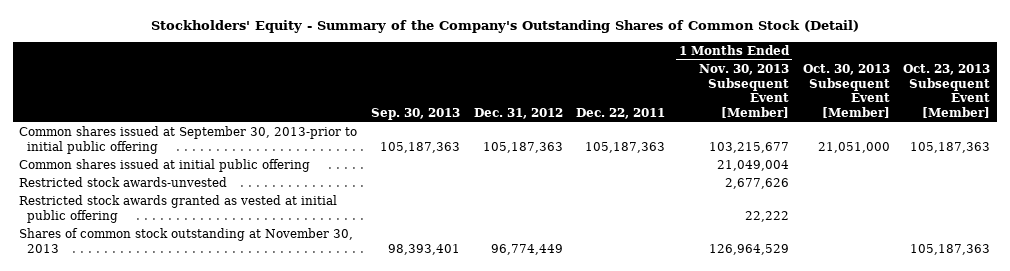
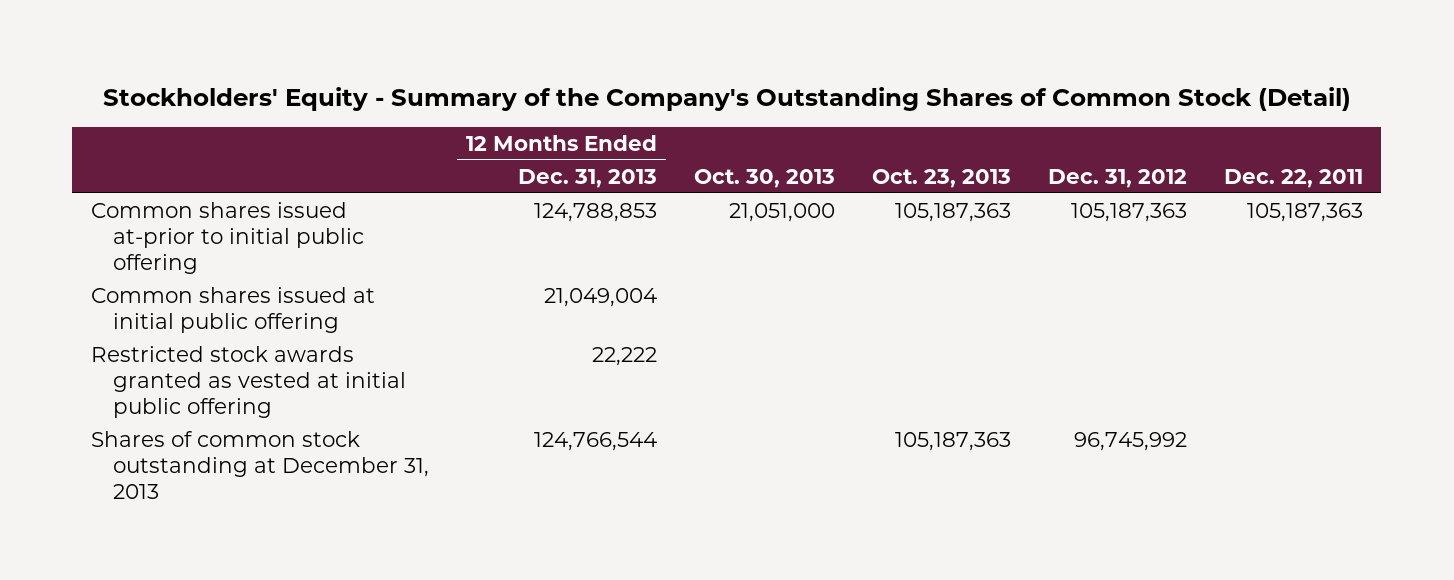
- | Sep. 30, 2013 | Dec. 31, 2012 | Dec. 22, 2011 | 1 Months Ended Nov. 30, 2013 Subsequent Event [Member] | Oct. 30, 2013 Subsequent Event [Member] | Oct. 23, 2013 Subsequent Event [Member]
+ | 12 Months Ended Dec. 31, 2013 | Oct. 30, 2013 | Oct. 23, 2013 | Dec. 31, 2012 | Dec. 22, 2011
- Common shares issued at September 30, 2013-prior to initial public offering | 105,187,363 | 105,187,363 | 105,187,363 | 103,215,677 | 21,051,000 | 105,187,363
+ Common shares issued at-prior to initial public offering | 124,788,853 | 21,051,000 | 105,187,363 | 105,187,363 | 105,187,363
- Restricted stock awards-unvested | | | | 2,677,626 | |
- Shares of common stock outstanding at November 30, 2013 | 98,393,401 | 96,774,449 | | 126,964,529 | | 105,187,363
+ Shares of common stock outstanding at December 31, 2013 | 124,766,544 | | 105,187,363 | 96,745,992 |

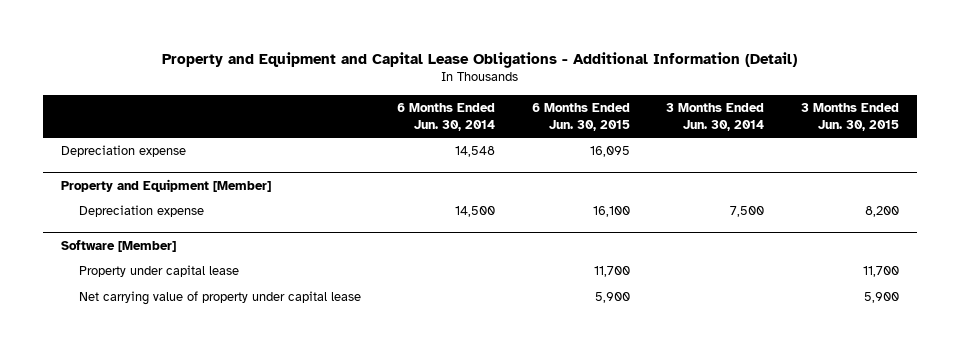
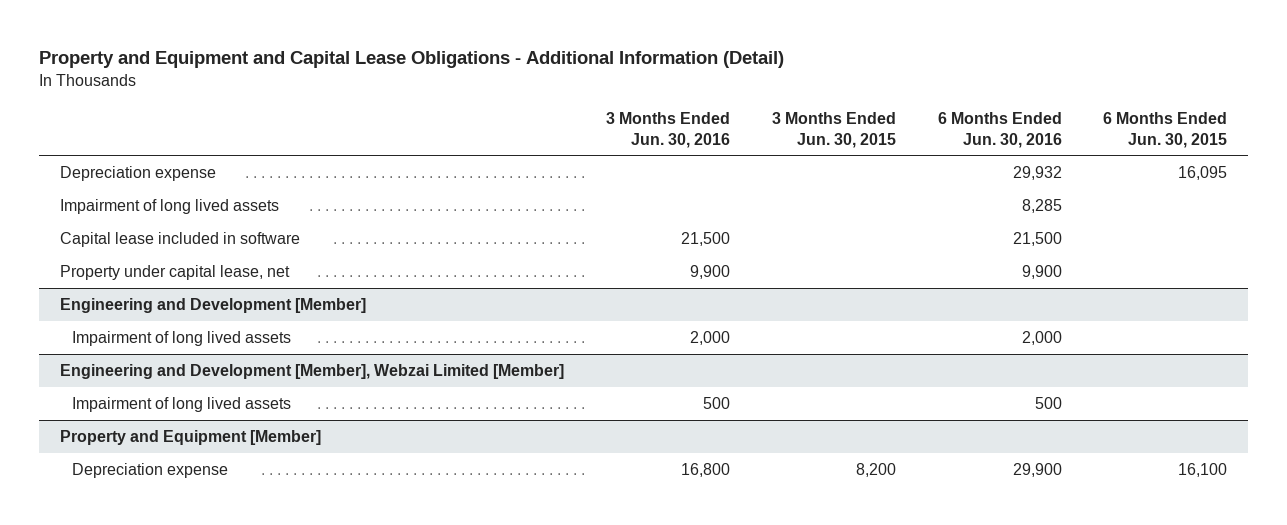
- | 6 Months Ended Jun. 30, 2014 | 6 Months Ended Jun. 30, 2015 | 3 Months Ended Jun. 30, 2014 | 3 Months Ended Jun. 30, 2015
+ | 3 Months Ended Jun. 30, 2016 | 3 Months Ended Jun. 30, 2015 | 6 Months Ended Jun. 30, 2016 | 6 Months Ended Jun. 30, 2015
+ Impairment of long lived assets | | | 8,285 |
+ Capital lease included in software | 21,500 | | 21,500 |
+ Property under capital lease, net | 9,900 | | 9,900 |
+ Engineering and Development [Member]
+ Impairment of long lived assets | 2,000 | | 2,000 |
+ Engineering and Development [Member], Webzai Limited [Member]
+ Impairment of long lived assets | 500 | | 500 |
- Software [Member]
- Property under capital lease | | 11,700 | | 11,700
- Net carrying value of property under capital lease | | 5,900 | | 5,900

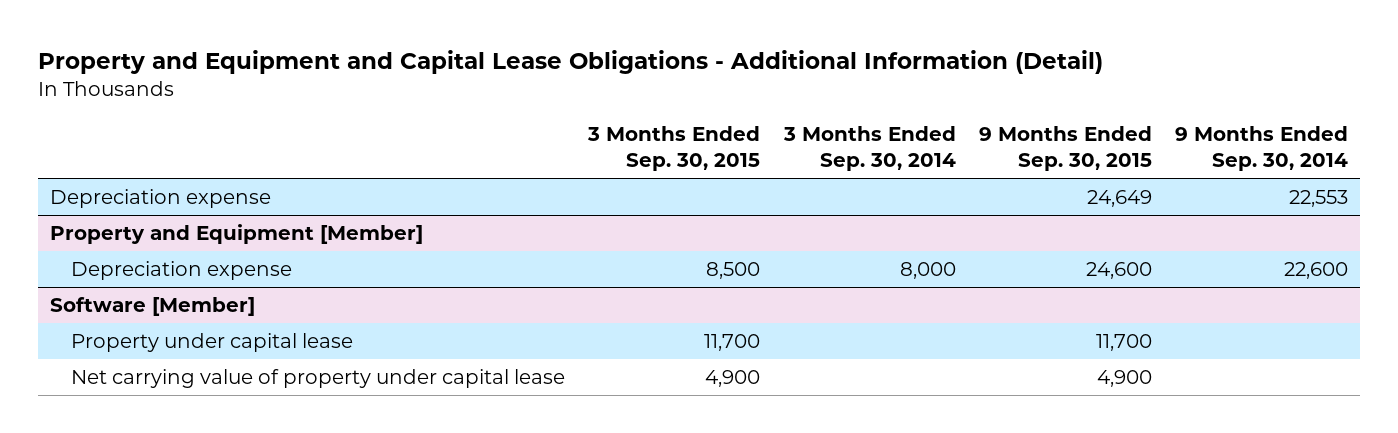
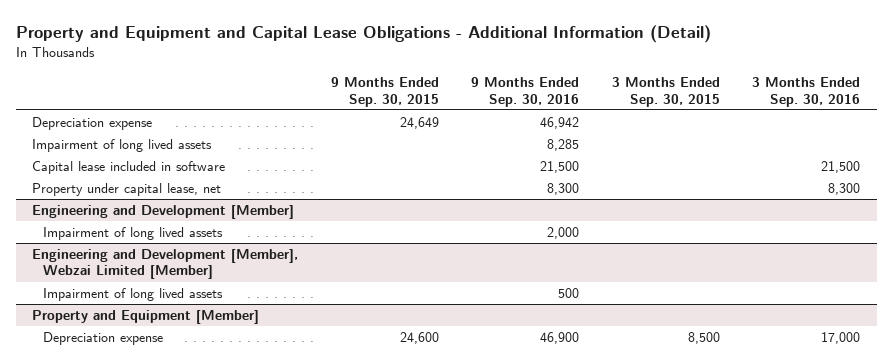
- | 3 Months Ended Sep. 30, 2015 | 3 Months Ended Sep. 30, 2014 | 9 Months Ended Sep. 30, 2015 | 9 Months Ended Sep. 30, 2014
+ | 9 Months Ended Sep. 30, 2015 | 9 Months Ended Sep. 30, 2016 | 3 Months Ended Sep. 30, 2015 | 3 Months Ended Sep. 30, 2016
+ Impairment of long lived assets | | 8,285 | |
+ Capital lease included in software | | 21,500 | | 21,500
+ Property under capital lease, net | | 8,300 | | 8,300
+ Engineering and Development [Member]
+ Impairment of long lived assets | | 2,000 | |
+ Engineering and Development [Member], Webzai Limited [Member]
+ Impairment of long lived assets | | 500 | |
- Software [Member]
- Property under capital lease | 11,700 | | 11,700 |
- Net carrying value of property under capital lease | 4,900 | | 4,900 |

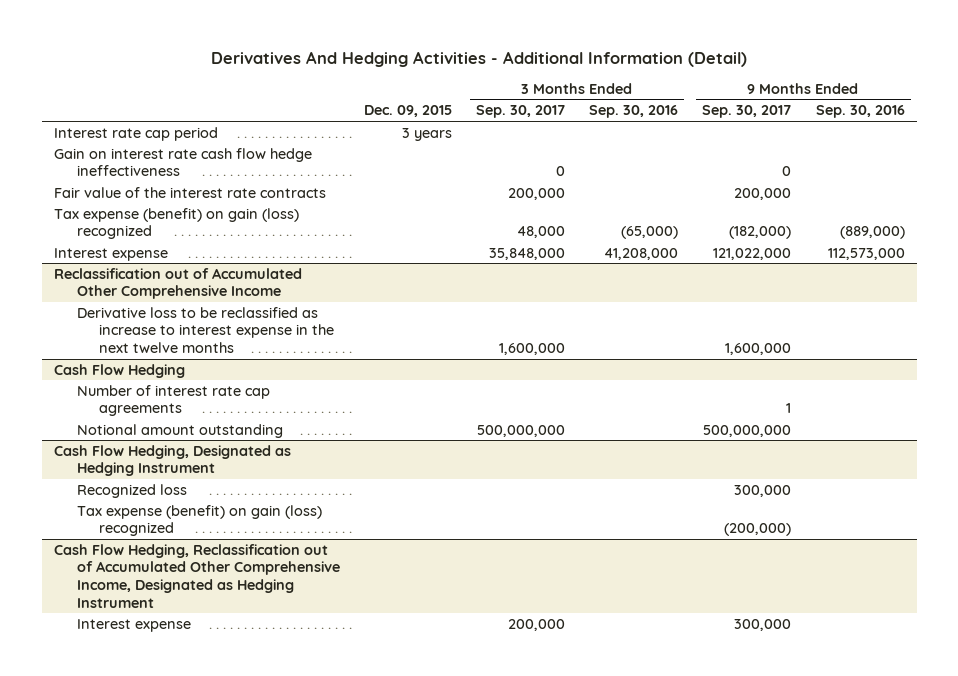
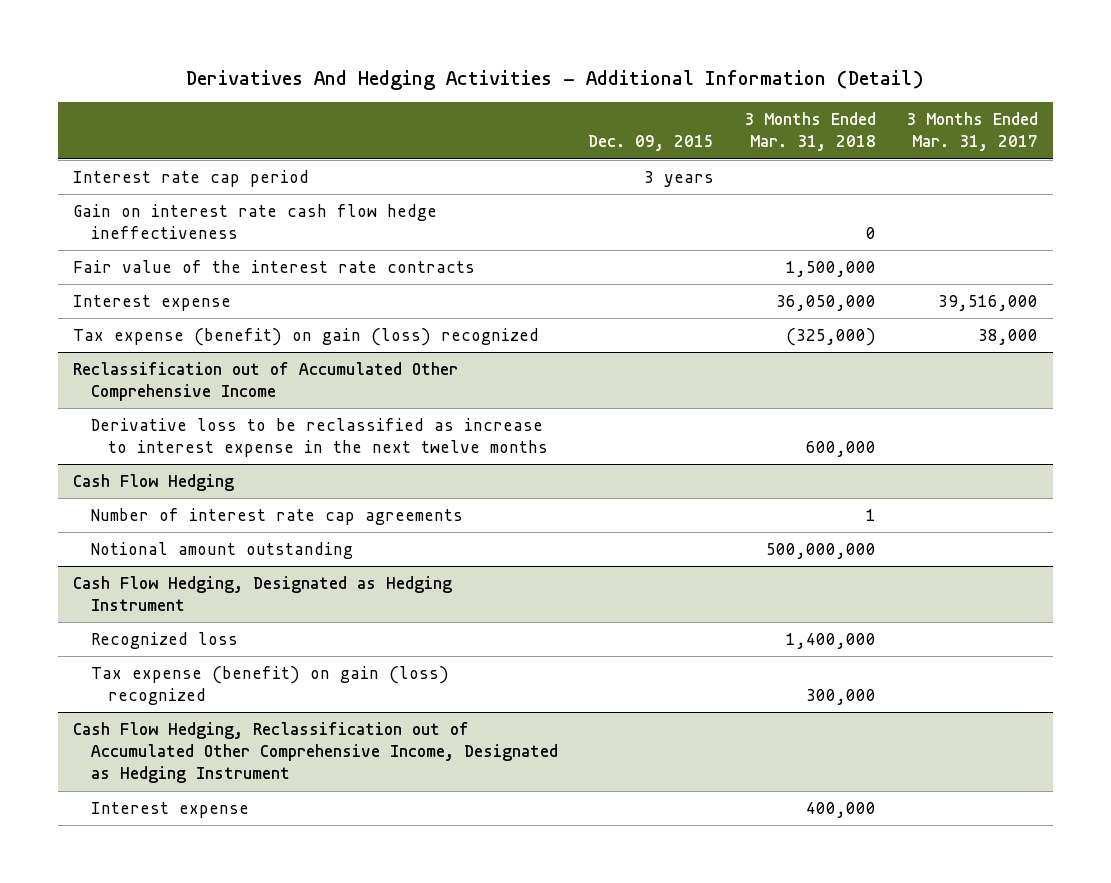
- | Dec. 09, 2015 | 3 Months Ended Sep. 30, 2017 | 3 Months Ended Sep. 30, 2016 | 9 Months Ended Sep. 30, 2017 | 9 Months Ended Sep. 30, 2016
+ | Dec. 09, 2015 | 3 Months Ended Mar. 31, 2018 | 3 Months Ended Mar. 31, 2017
moved down: Tax expense (benefit) on gain (loss) recognized | | (325,000) | 38,000

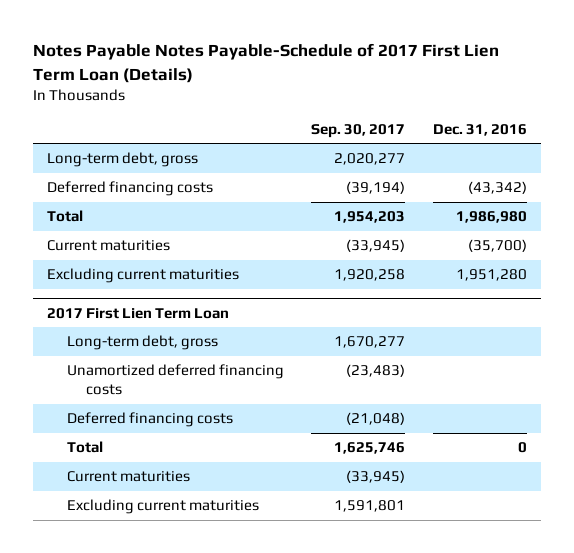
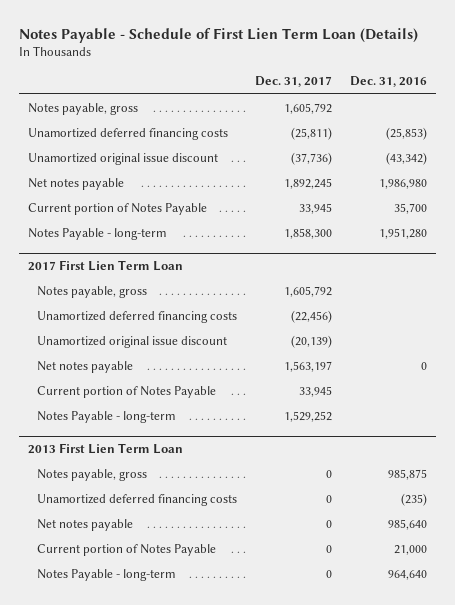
- Notes Payable Notes Payable-Schedule of 2017 First Lien Term Loan (Details)
+ Notes Payable - Schedule of First Lien Term Loan (Details)
- | Sep. 30, 2017 | Dec. 31, 2016
+ | Dec. 31, 2017 | Dec. 31, 2016
- Long-term debt, gross | 2,020,277 |
- Deferred financing costs | (39,194) | (43,342)
- Total | 1,954,203 | 1,986,980
- Current maturities | (33,945) | (35,700)
- Excluding current maturities | 1,920,258 | 1,951,280
+ Notes payable, gross | 1,605,792 |
+ Unamortized deferred financing costs | (25,811) | (25,853)
+ Unamortized original issue discount | (37,736) | (43,342)
+ Net notes payable | 1,892,245 | 1,986,980
+ Current portion of Notes Payable | 33,945 | 35,700
+ Notes Payable - long-term | 1,858,300 | 1,951,280
@ 2017 First Lien Term Loan
- Long-term debt, gross | 1,670,277 |
+ Notes payable, gross | 1,605,792 |
- Deferred financing costs | (21,048) |
- Total | 1,625,746 | 0
- Current maturities | (33,945) |
- Excluding current maturities | 1,591,801 |
+ Unamortized original issue discount | (20,139) |
+ Net notes payable | 1,563,197 | 0
+ Current portion of Notes Payable | 33,945 |
+ Notes Payable - long-term | 1,529,252 |
+ 2013 First Lien Term Loan
+ Notes payable, gross | 0 | 985,875
+ Unamortized deferred financing costs | 0 | (235)
+ Net notes payable | 0 | 985,640
+ Current portion of Notes Payable | 0 | 21,000
+ Notes Payable - long-term | 0 | 964,640

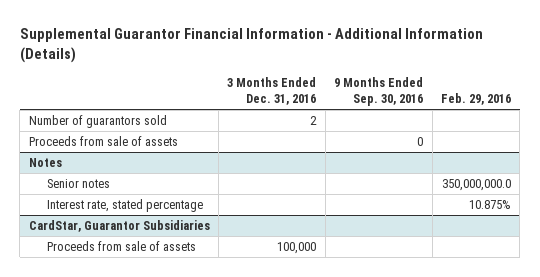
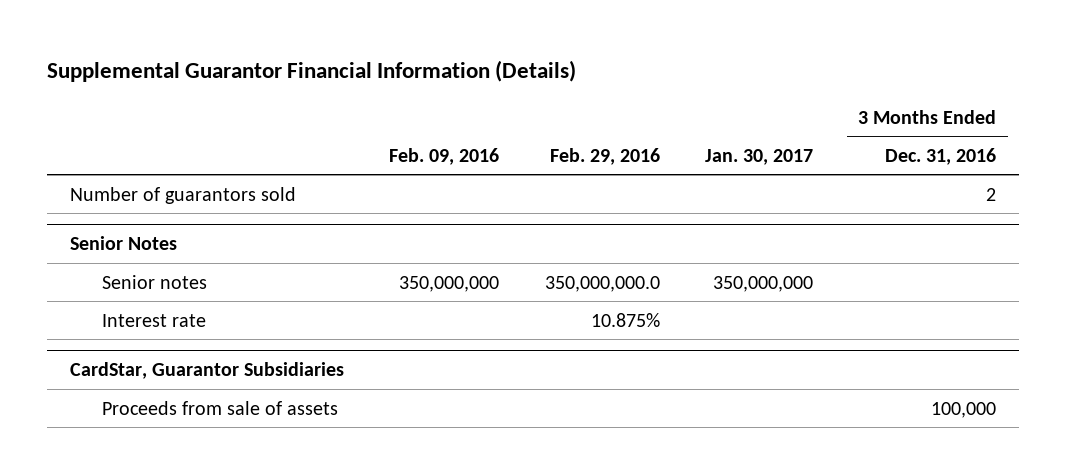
- Supplemental Guarantor Financial Information - Additional Information (Details)
+ Supplemental Guarantor Financial Information (Details)
- | 3 Months Ended Dec. 31, 2016 | 9 Months Ended Sep. 30, 2016 | Feb. 29, 2016
+ | Feb. 09, 2016 | Feb. 29, 2016 | Jan. 30, 2017 | 3 Months Ended Dec. 31, 2016
- Proceeds from sale of assets | | 0 |
- Notes
+ Senior Notes
- Interest rate, stated percentage | | | 10.875%
+ Interest rate | | 10.875% | |

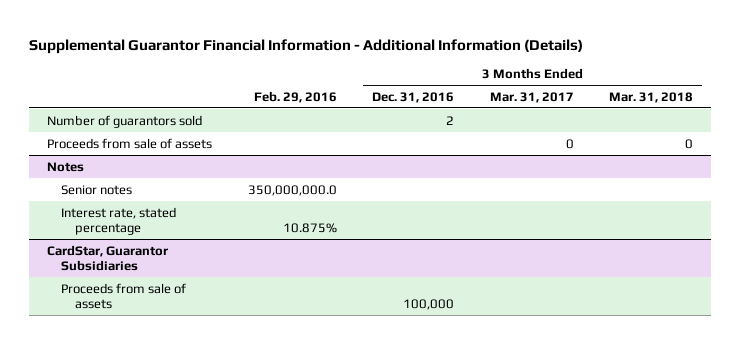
- Supplemental Guarantor Financial Information (Details)
+ Supplemental Guarantor Financial Information - Additional Information (Details)
- | Feb. 09, 2016 | Feb. 29, 2016 | Jan. 30, 2017 | 3 Months Ended Dec. 31, 2016
+ | Feb. 29, 2016 | 3 Months Ended Dec. 31, 2016 | 3 Months Ended Mar. 31, 2017 | 3 Months Ended Mar. 31, 2018
- Senior Notes
+ Proceeds from sale of assets | | | 0 | 0
+ Notes
- Interest rate | | 10.875% | |
+ Interest rate, stated percentage | 10.875% | | |

